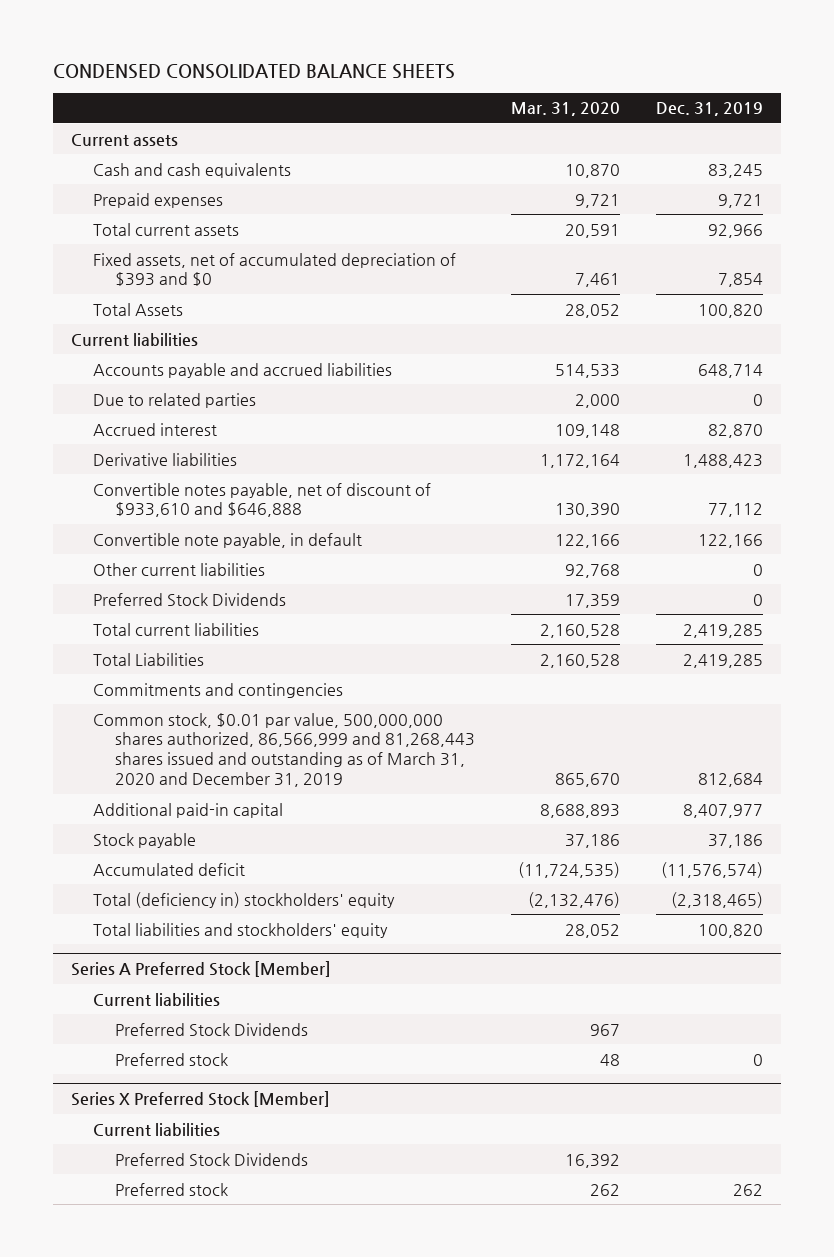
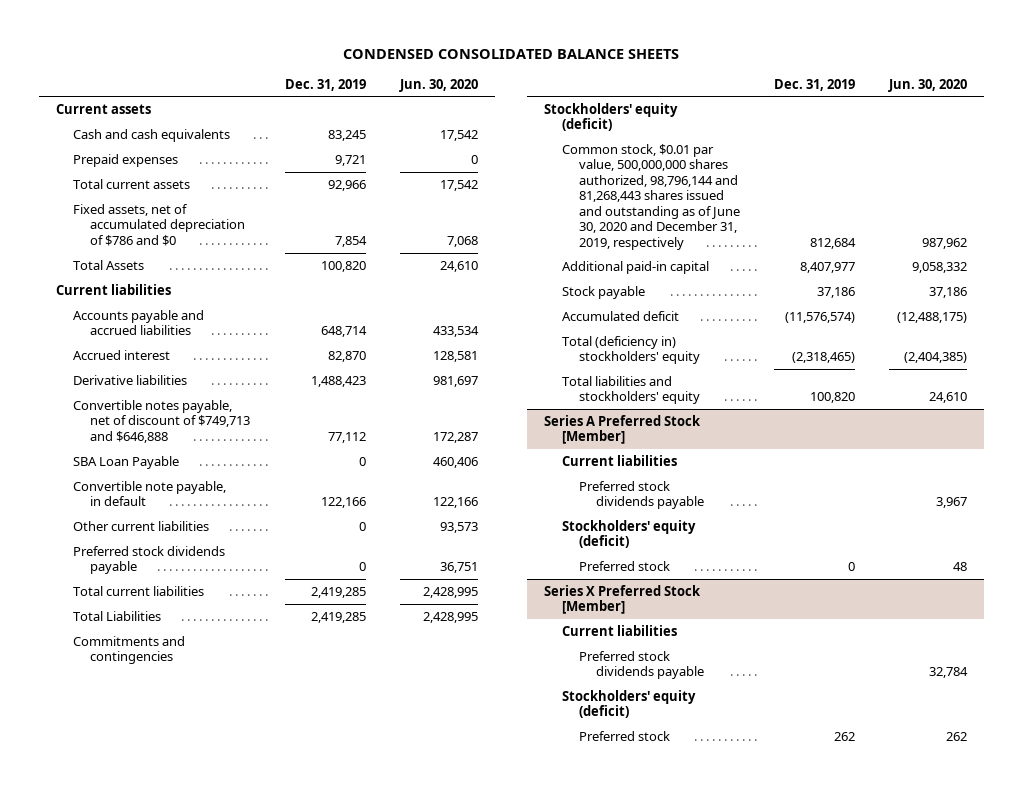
- | Mar. 31, 2020 | Dec. 31, 2019
+ | Dec. 31, 2019 | Jun. 30, 2020
- Fixed assets, net of accumulated depreciation of $393 and $0 | 7,461 | 7,854
+ Fixed assets, net of accumulated depreciation of $786 and $0 | 7,854 | 7,068
- Due to related parties | 2,000 | 0
- Convertible notes payable, net of discount of $933,610 and $646,888 | 130,390 | 77,112
+ Convertible notes payable, net of discount of $749,713 and $646,888 | 77,112 | 172,287
+ SBA Loan Payable | 0 | 460,406
- Preferred Stock Dividends | 17,359 | 0
+ Preferred stock dividends payable | 0 | 36,751
- Common stock, $0.01 par value, 500,000,000 shares authorized, 86,566,999 and 81,268,443 shares issued and outstanding as of March 31, 2020 and December 31, 2019 | 865,670 | 812,684
+ Stockholders' equity (deficit)
+ Common stock, $0.01 par value, 500,000,000 shares authorized, 98,796,144 and 81,268,443 shares issued and outstanding as of June 30, 2020 and December 31, 2019, respectively | 812,684 | 987,962
@ Series A Preferred Stock [Member]
- Preferred Stock Dividends | 967 |
+ Preferred stock dividends payable | | 3,967
+ Stockholders' equity (deficit)
@ Series X Preferred Stock [Member]
- Preferred Stock Dividends | 16,392 |
+ Preferred stock dividends payable | | 32,784
+ Stockholders' equity (deficit)

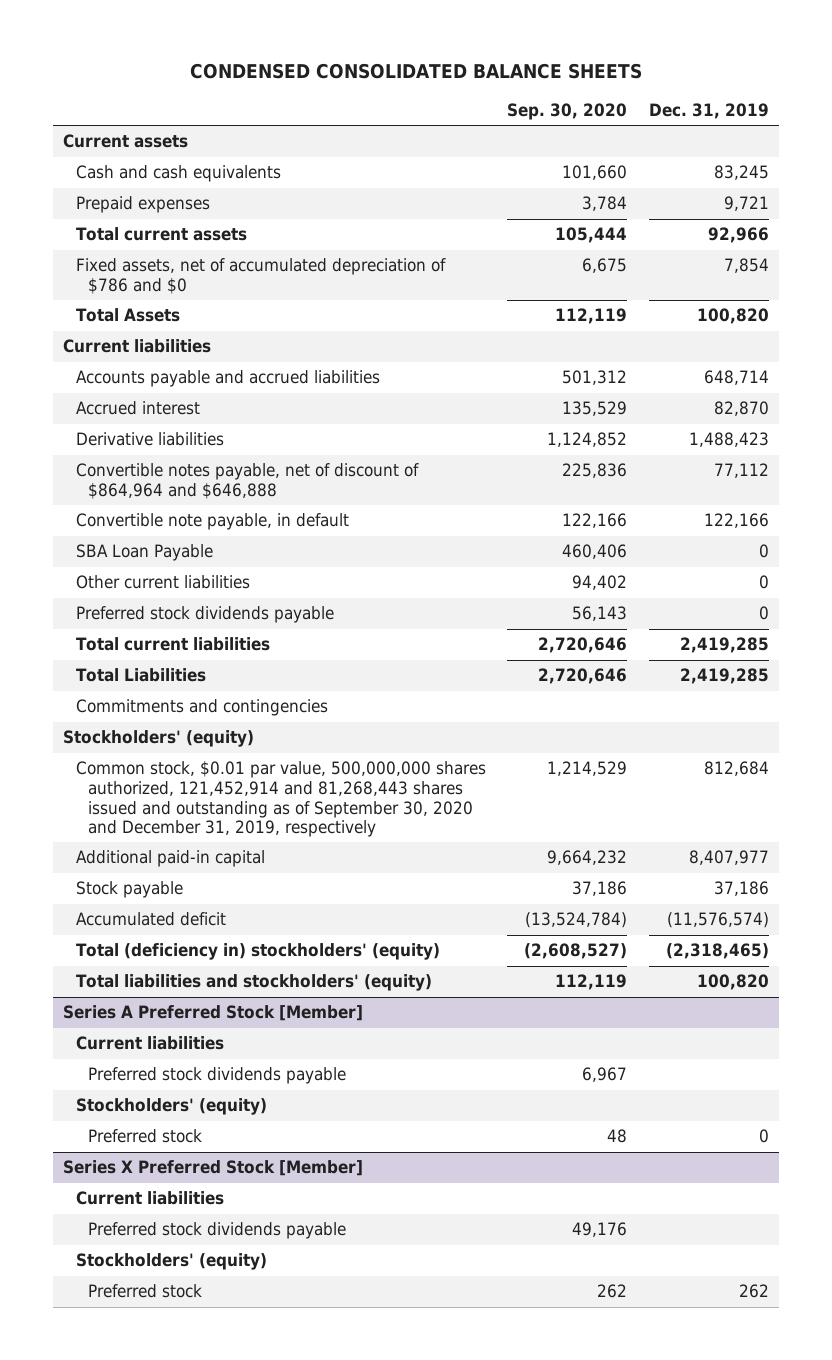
- | Dec. 31, 2019 | Jun. 30, 2020
+ | Sep. 30, 2020 | Dec. 31, 2019
- Convertible notes payable, net of discount of $749,713 and $646,888 | 77,112 | 172,287
+ Convertible notes payable, net of discount of $864,964 and $646,888 | 225,836 | 77,112
moved down: SBA Loan Payable | 460,406 | 0
- Stockholders' equity (deficit)
- Common stock, $0.01 par value, 500,000,000 shares authorized, 98,796,144 and 81,268,443 shares issued and outstanding as of June 30, 2020 and December 31, 2019, respectively | 812,684 | 987,962
+ Stockholders' (equity)
+ Common stock, $0.01 par value, 500,000,000 shares authorized, 121,452,914 and 81,268,443 shares issued and outstanding as of September 30, 2020 and December 31, 2019, respectively | 1,214,529 | 812,684
- Total (deficiency in) stockholders' equity | (2,318,465) | (2,404,385)
- Total liabilities and stockholders' equity | 100,820 | 24,610
+ Total (deficiency in) stockholders' (equity) | (2,608,527) | (2,318,465)
+ Total liabilities and stockholders' (equity) | 112,119 | 100,820
@ Series A Preferred Stock [Member]
- Stockholders' equity (deficit)
+ Stockholders' (equity)
@ Series X Preferred Stock [Member]
- Stockholders' equity (deficit)
+ Stockholders' (equity)

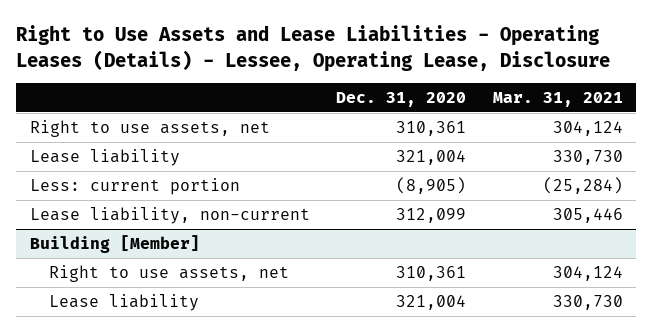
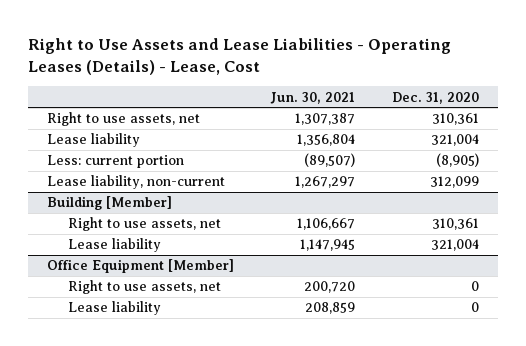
- Right to Use Assets and Lease Liabilities - Operating Leases (Details) - Lessee, Operating Lease, Disclosure
+ Right to Use Assets and Lease Liabilities - Operating Leases (Details) - Lease, Cost
- | Dec. 31, 2020 | Mar. 31, 2021
+ | Jun. 30, 2021 | Dec. 31, 2020
+ Office Equipment [Member]
+ Right to use assets, net | 200,720 | 0
+ Lease liability | 208,859 | 0

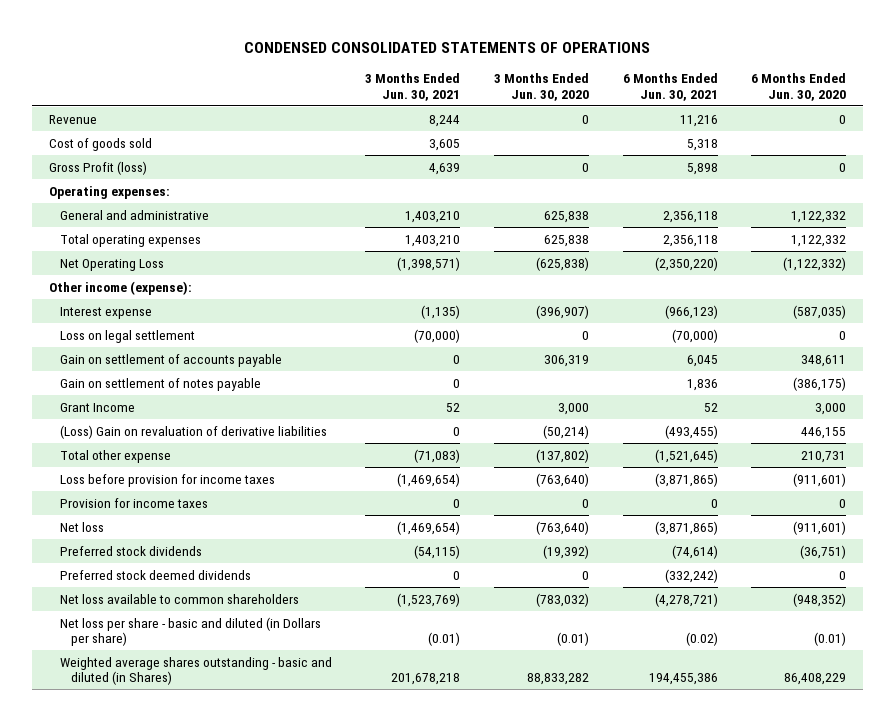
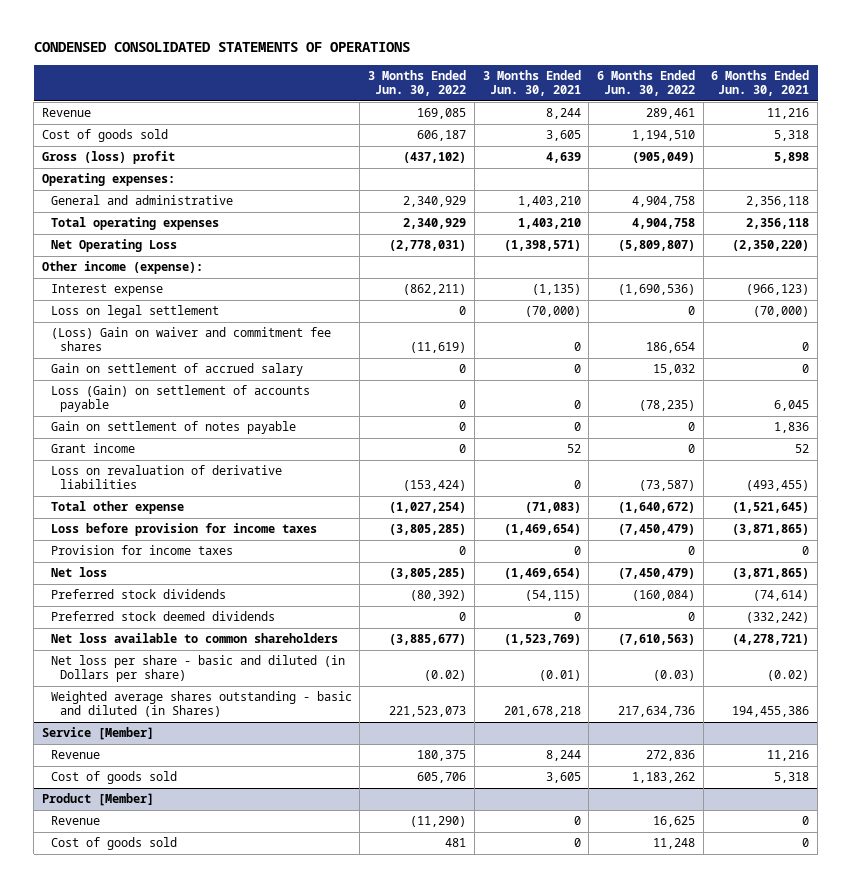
- | 3 Months Ended Jun. 30, 2021 | 3 Months Ended Jun. 30, 2020 | 6 Months Ended Jun. 30, 2021 | 6 Months Ended Jun. 30, 2020
+ | 3 Months Ended Jun. 30, 2022 | 3 Months Ended Jun. 30, 2021 | 6 Months Ended Jun. 30, 2022 | 6 Months Ended Jun. 30, 2021
- Gross Profit (loss) | 4,639 | 0 | 5,898 | 0
+ Gross (loss) profit | (437,102) | 4,639 | (905,049) | 5,898
- Gain on settlement of accounts payable | 0 | 306,319 | 6,045 | 348,611
+ (Loss) Gain on waiver and commitment fee shares | (11,619) | 0 | 186,654 | 0
+ Gain on settlement of accrued salary | 0 | 0 | 15,032 | 0
+ Loss (Gain) on settlement of accounts payable | 0 | 0 | (78,235) | 6,045
- Grant Income | 52 | 3,000 | 52 | 3,000
- (Loss) Gain on revaluation of derivative liabilities | 0 | (50,214) | (493,455) | 446,155
+ Grant income | 0 | 52 | 0 | 52
+ Loss on revaluation of derivative liabilities | (153,424) | 0 | (73,587) | (493,455)
+ Service [Member]
+ Revenue | 180,375 | 8,244 | 272,836 | 11,216
+ Cost of goods sold | 605,706 | 3,605 | 1,183,262 | 5,318
+ Product [Member]
+ Revenue | (11,290) | 0 | 16,625 | 0
+ Cost of goods sold | 481 | 0 | 11,248 | 0

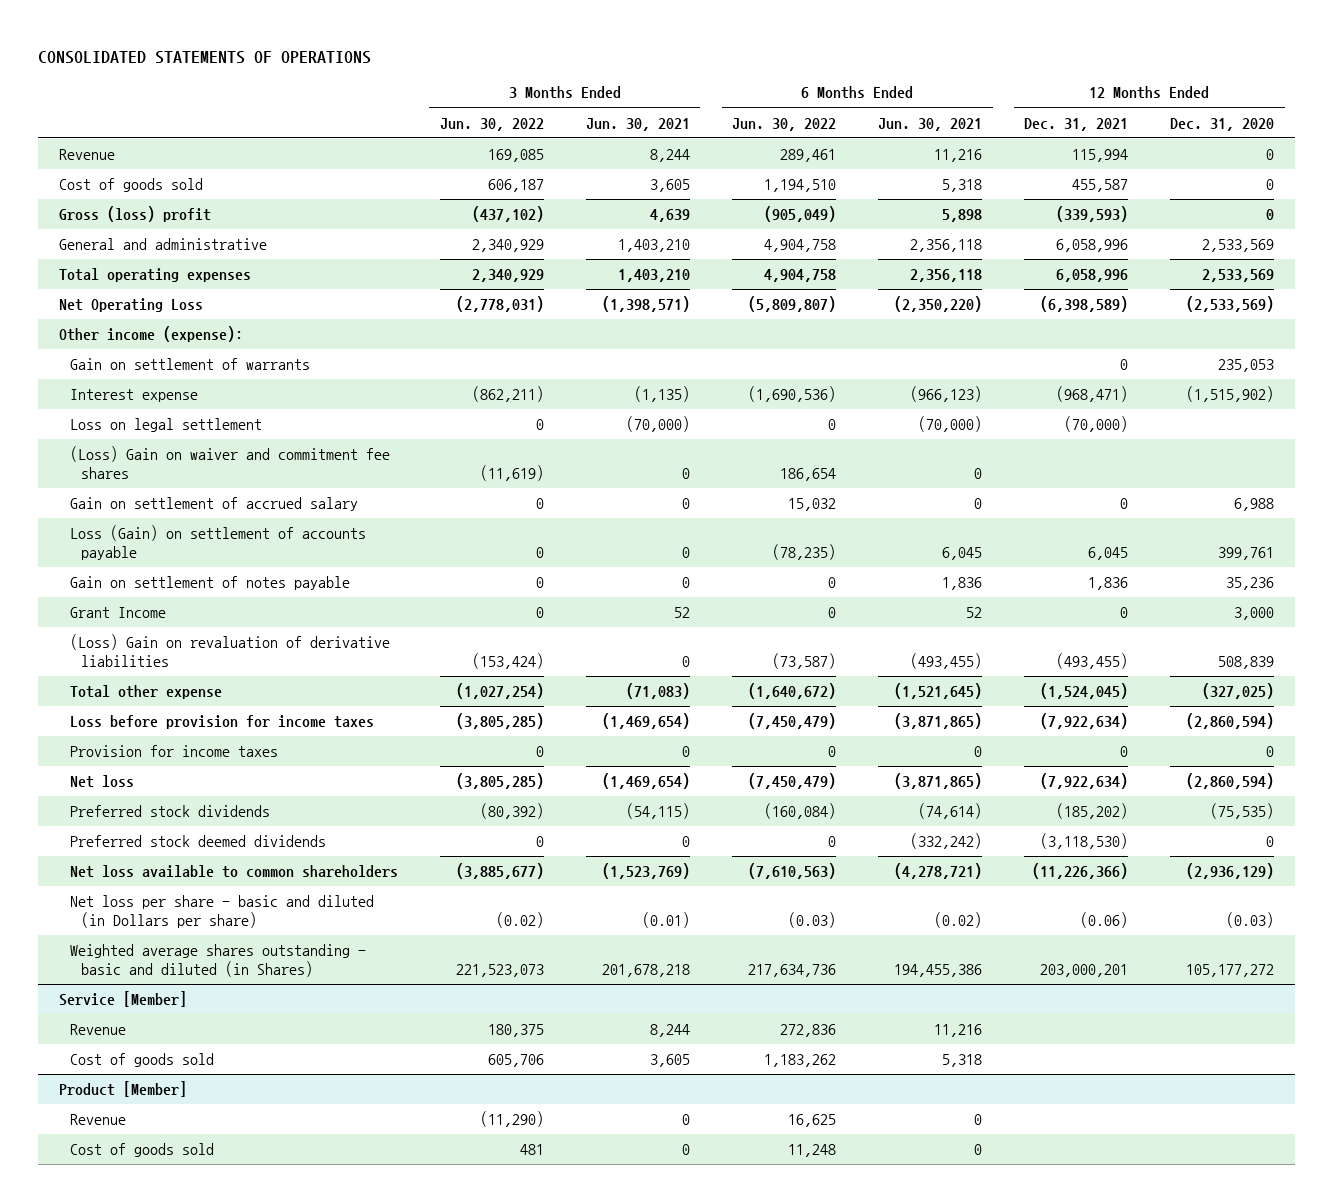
- CONDENSED CONSOLIDATED STATEMENTS OF OPERATIONS
+ CONSOLIDATED STATEMENTS OF OPERATIONS
- | 3 Months Ended Jun. 30, 2022 | 3 Months Ended Jun. 30, 2021 | 6 Months Ended Jun. 30, 2022 | 6 Months Ended Jun. 30, 2021
+ | 3 Months Ended Jun. 30, 2022 | 3 Months Ended Jun. 30, 2021 | 6 Months Ended Jun. 30, 2022 | 6 Months Ended Jun. 30, 2021 | 12 Months Ended Dec. 31, 2021 | 12 Months Ended Dec. 31, 2020
- Operating expenses:
+ Gain on settlement of warrants | | | | | 0 | 235,053
- Grant income | 0 | 52 | 0 | 52
- Loss on revaluation of derivative liabilities | (153,424) | 0 | (73,587) | (493,455)
+ Grant Income | 0 | 52 | 0 | 52 | 0 | 3,000
+ (Loss) Gain on revaluation of derivative liabilities | (153,424) | 0 | (73,587) | (493,455) | (493,455) | 508,839

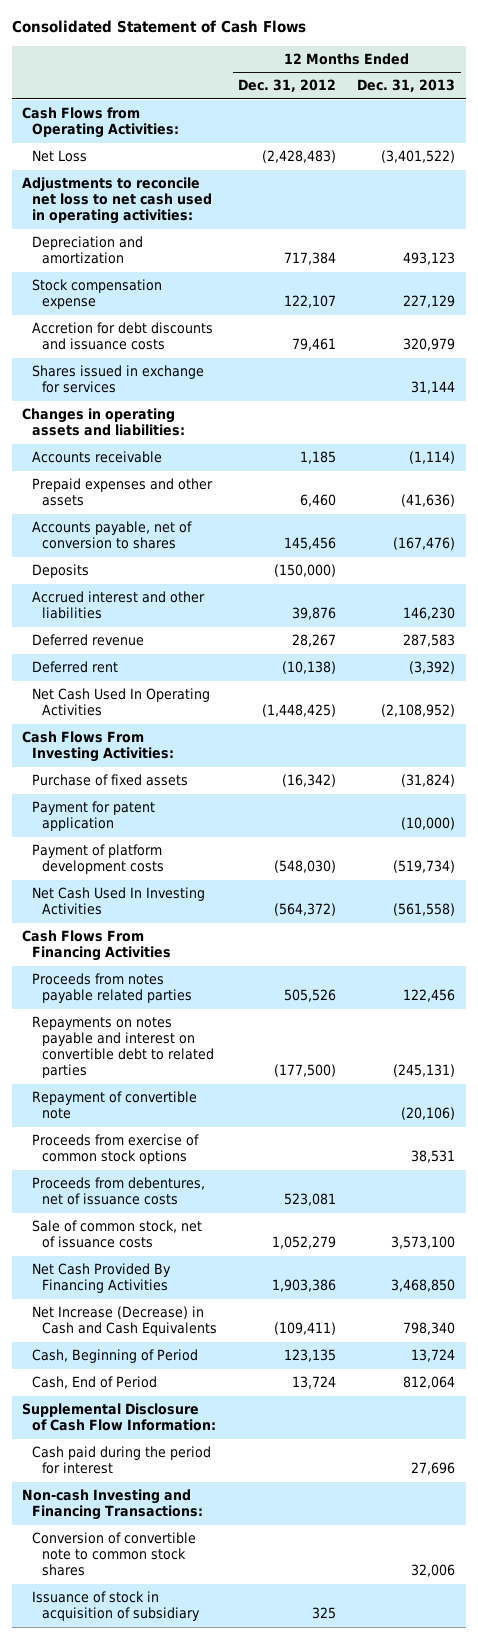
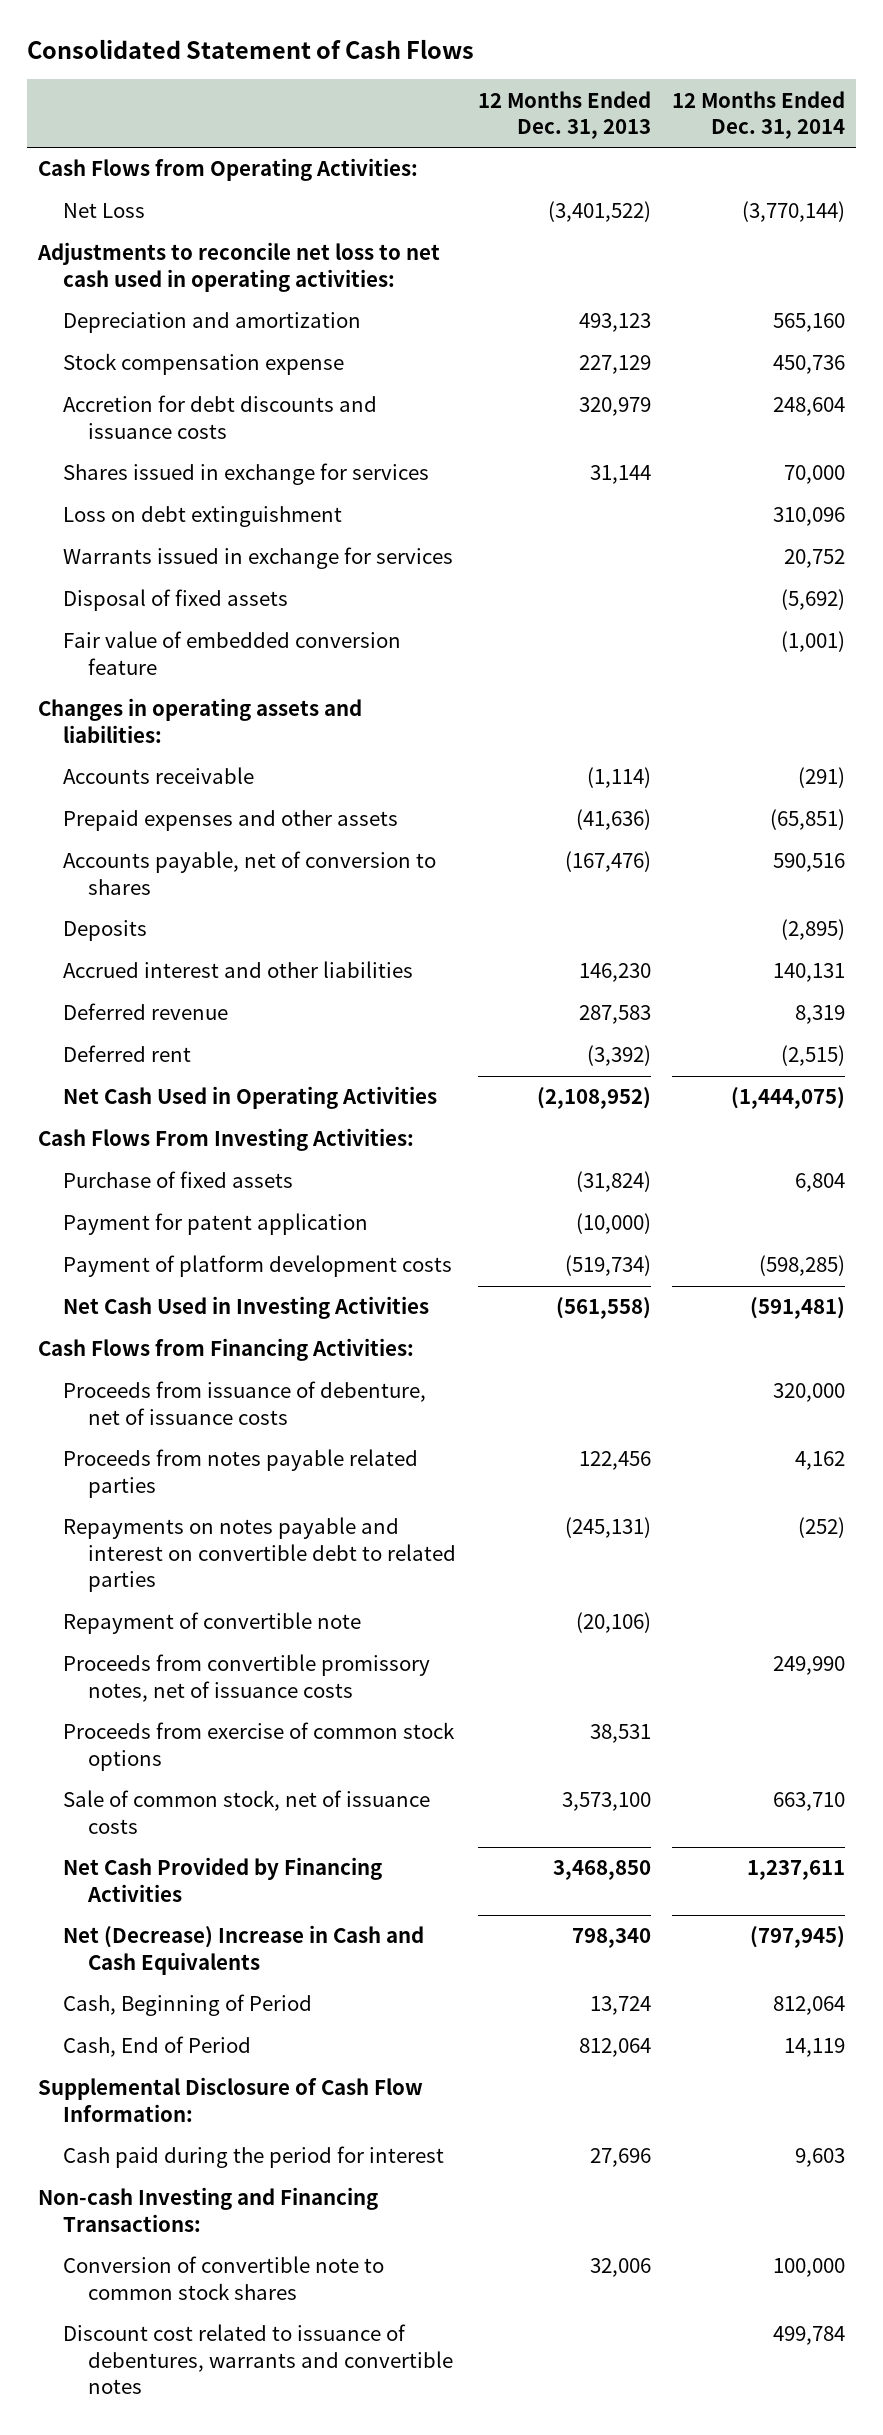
- | 12 Months Ended Dec. 31, 2012 | 12 Months Ended Dec. 31, 2013
+ | 12 Months Ended Dec. 31, 2013 | 12 Months Ended Dec. 31, 2014
+ Loss on debt extinguishment | | 310,096
+ Warrants issued in exchange for services | | 20,752
+ Disposal of fixed assets | | (5,692)
+ Fair value of embedded conversion feature | | (1,001)
- Net Cash Used In Operating Activities | (1,448,425) | (2,108,952)
+ Net Cash Used in Operating Activities | (2,108,952) | (1,444,075)
- Net Cash Used In Investing Activities | (564,372) | (561,558)
- Cash Flows From Financing Activities
+ Net Cash Used in Investing Activities | (561,558) | (591,481)
+ Cash Flows from Financing Activities:
+ Proceeds from issuance of debenture, net of issuance costs | | 320,000
+ Proceeds from convertible promissory notes, net of issuance costs | | 249,990
- Proceeds from debentures, net of issuance costs | 523,081 |
- Net Cash Provided By Financing Activities | 1,903,386 | 3,468,850
- Net Increase (Decrease) in Cash and Cash Equivalents | (109,411) | 798,340
+ Net Cash Provided by Financing Activities | 3,468,850 | 1,237,611
+ Net (Decrease) Increase in Cash and Cash Equivalents | 798,340 | (797,945)
- Issuance of stock in acquisition of subsidiary | 325 |
+ Discount cost related to issuance of debentures, warrants and convertible notes | | 499,784

